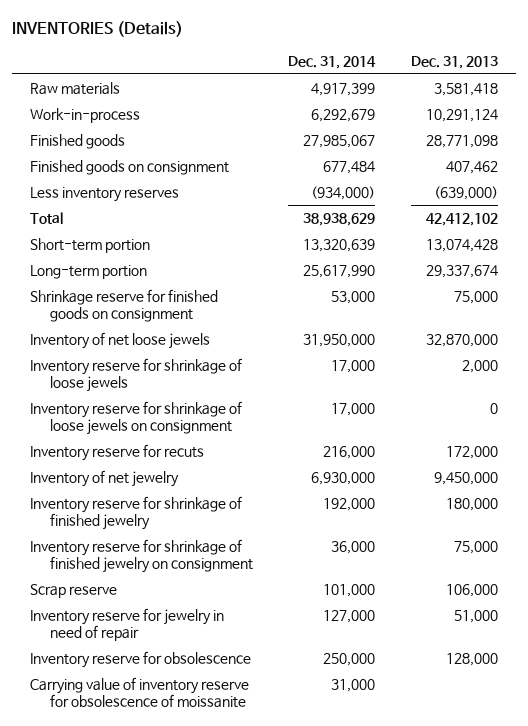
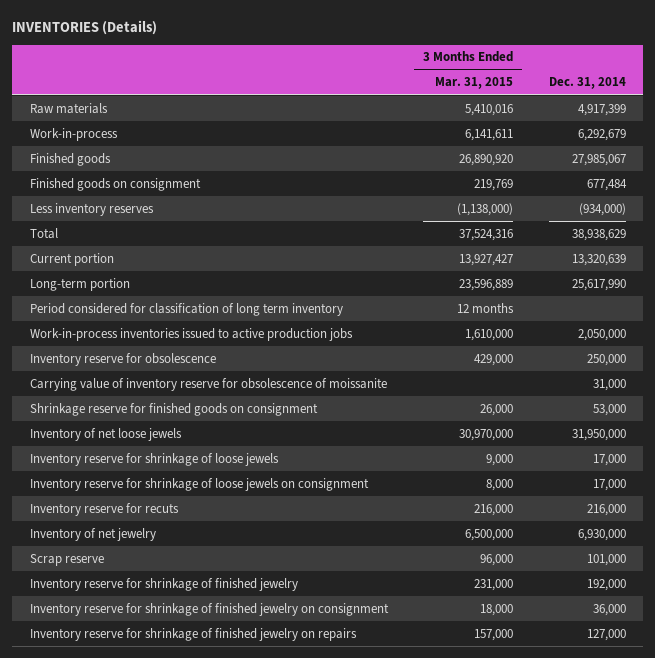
- | Dec. 31, 2014 | Dec. 31, 2013
+ | 3 Months Ended Mar. 31, 2015 | Dec. 31, 2014
- Short-term portion | 13,320,639 | 13,074,428
+ Current portion | 13,927,427 | 13,320,639
+ Period considered for classification of long term inventory | 12 months |
+ Work-in-process inventories issued to active production jobs | 1,610,000 | 2,050,000
moved up: Inventory reserve for obsolescence | 429,000 | 250,000
moved up: Carrying value of inventory reserve for obsolescence of moissanite | | 31,000
moved up: Scrap reserve | 96,000 | 101,000
- Inventory reserve for jewelry in need of repair | 127,000 | 51,000
+ Inventory reserve for shrinkage of finished jewelry on repairs | 157,000 | 127,000

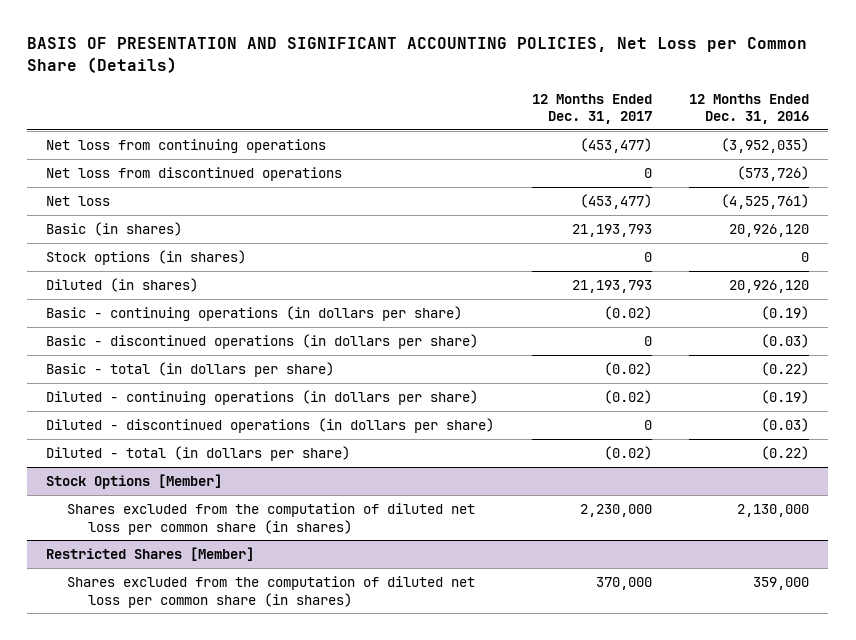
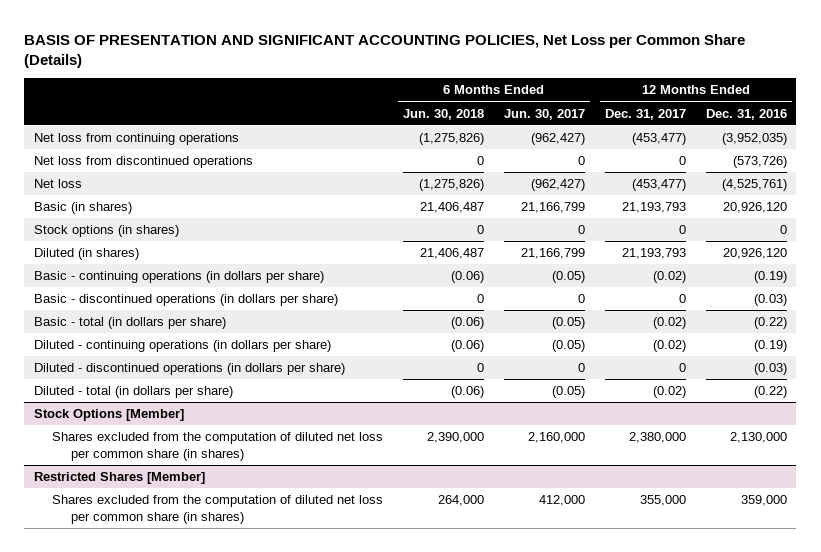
- | 12 Months Ended Dec. 31, 2017 | 12 Months Ended Dec. 31, 2016
+ | 6 Months Ended Jun. 30, 2018 | 6 Months Ended Jun. 30, 2017 | 12 Months Ended Dec. 31, 2017 | 12 Months Ended Dec. 31, 2016
@ Stock Options [Member]
- Shares excluded from the computation of diluted net loss per common share (in shares) | 2,230,000 | 2,130,000
+ Shares excluded from the computation of diluted net loss per common share (in shares) | 2,390,000 | 2,160,000 | 2,380,000 | 2,130,000
@ Restricted Shares [Member]
- Shares excluded from the computation of diluted net loss per common share (in shares) | 370,000 | 359,000
+ Shares excluded from the computation of diluted net loss per common share (in shares) | 264,000 | 412,000 | 355,000 | 359,000

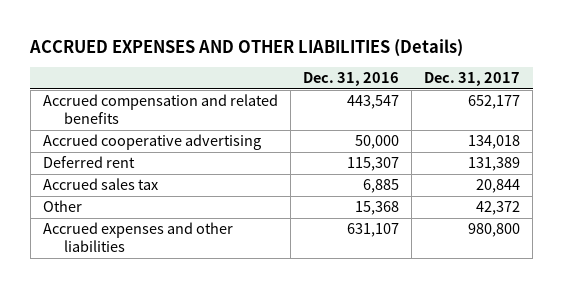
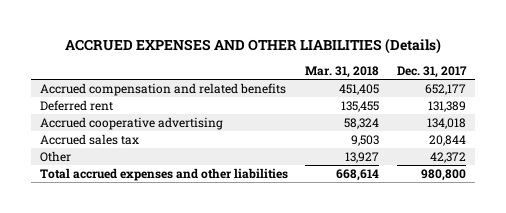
- | Dec. 31, 2016 | Dec. 31, 2017
+ | Mar. 31, 2018 | Dec. 31, 2017
moved down: Accrued cooperative advertising | 58,324 | 134,018
- Accrued expenses and other liabilities | 631,107 | 980,800
+ Total accrued expenses and other liabilities | 668,614 | 980,800

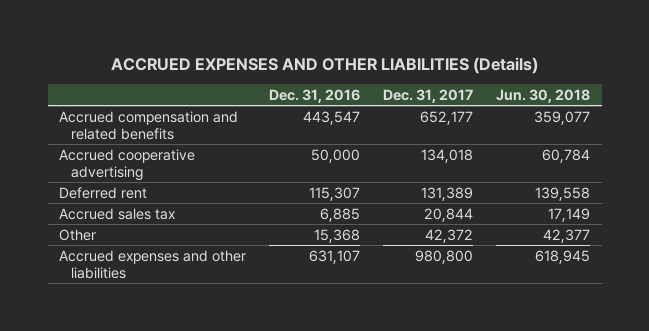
- | Mar. 31, 2018 | Dec. 31, 2017
+ | Dec. 31, 2016 | Dec. 31, 2017 | Jun. 30, 2018
moved down: Deferred rent | 115,307 | 131,389 | 139,558
- Total accrued expenses and other liabilities | 668,614 | 980,800
+ Accrued expenses and other liabilities | 631,107 | 980,800 | 618,945

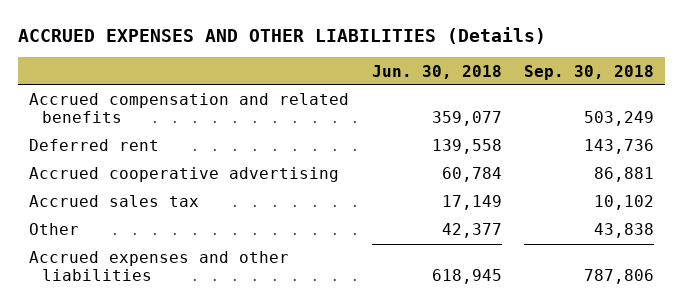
- | Dec. 31, 2016 | Dec. 31, 2017 | Jun. 30, 2018
+ | Jun. 30, 2018 | Sep. 30, 2018
moved down: Accrued cooperative advertising | 60,784 | 86,881

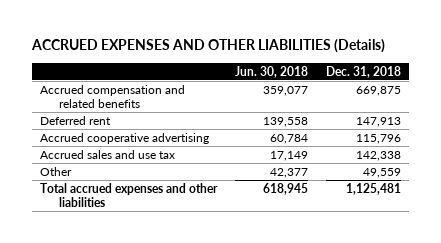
- | Jun. 30, 2018 | Sep. 30, 2018
+ | Jun. 30, 2018 | Dec. 31, 2018
- Accrued sales tax | 17,149 | 10,102
+ Accrued sales and use tax | 17,149 | 142,338
- Accrued expenses and other liabilities | 618,945 | 787,806
+ Total accrued expenses and other liabilities | 618,945 | 1,125,481

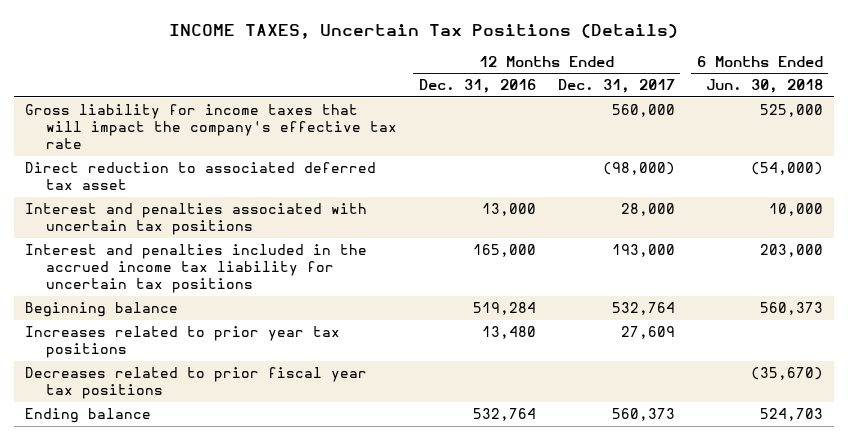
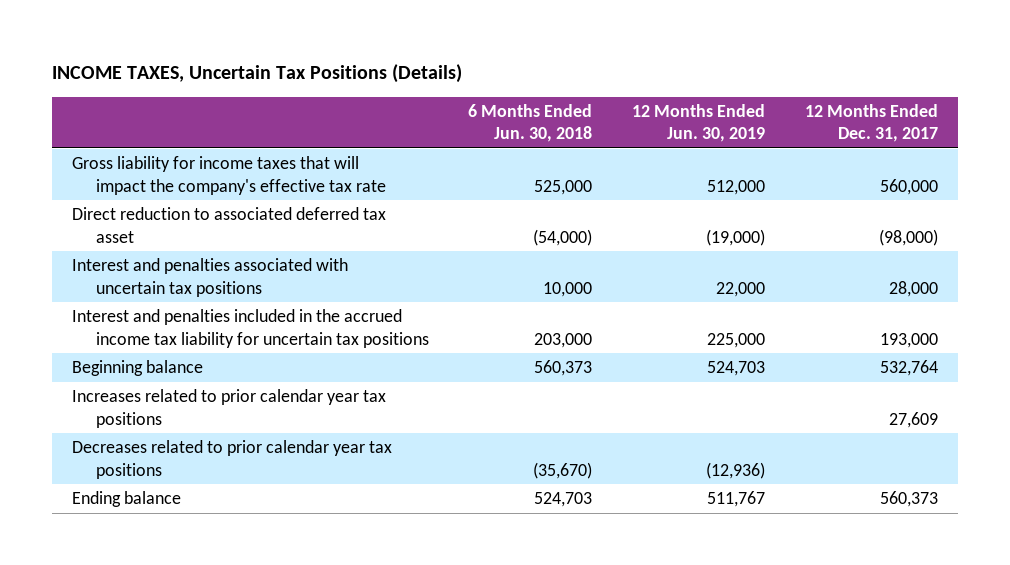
- | 12 Months Ended Dec. 31, 2016 | 12 Months Ended Dec. 31, 2017 | 6 Months Ended Jun. 30, 2018
+ | 6 Months Ended Jun. 30, 2018 | 12 Months Ended Jun. 30, 2019 | 12 Months Ended Dec. 31, 2017
- Increases related to prior year tax positions | 13,480 | 27,609 |
- Decreases related to prior fiscal year tax positions | | | (35,670)
+ Increases related to prior calendar year tax positions | | | 27,609
+ Decreases related to prior calendar year tax positions | (35,670) | (12,936) |

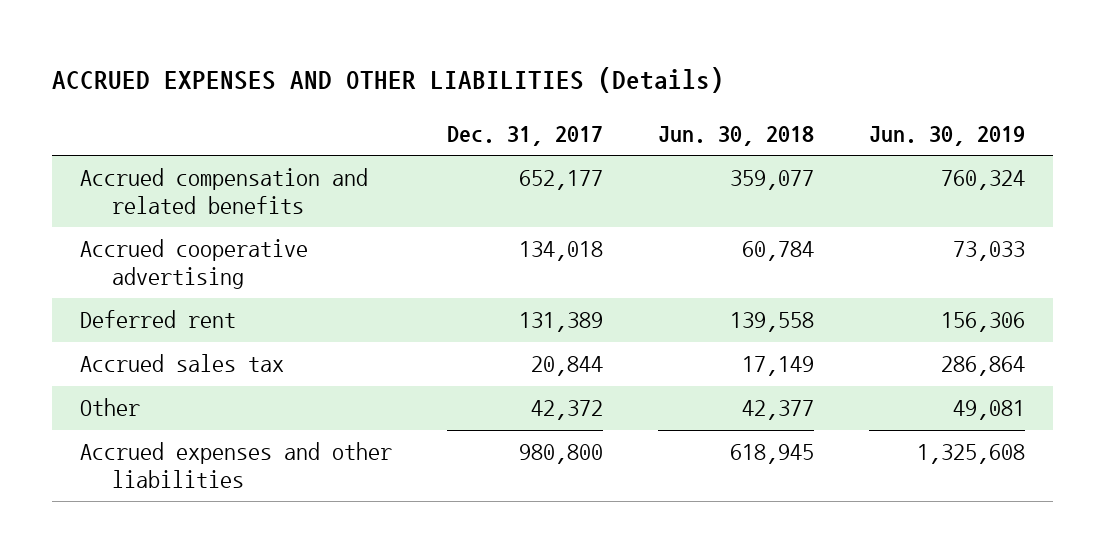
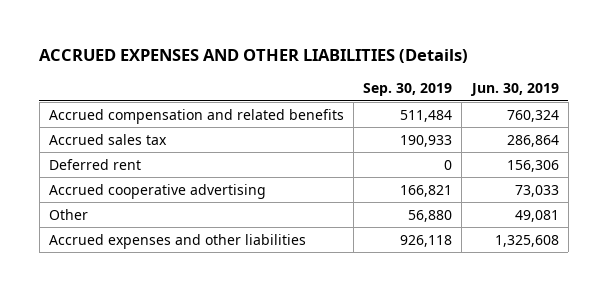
- | Dec. 31, 2017 | Jun. 30, 2018 | Jun. 30, 2019
+ | Sep. 30, 2019 | Jun. 30, 2019
moved down: Deferred rent | 0 | 156,306
moved down: Accrued cooperative advertising | 166,821 | 73,033

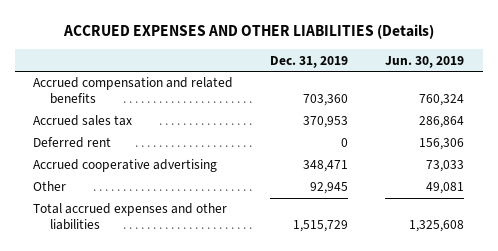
- | Sep. 30, 2019 | Jun. 30, 2019
+ | Dec. 31, 2019 | Jun. 30, 2019
- Accrued expenses and other liabilities | 926,118 | 1,325,608
+ Total accrued expenses and other liabilities | 1,515,729 | 1,325,608

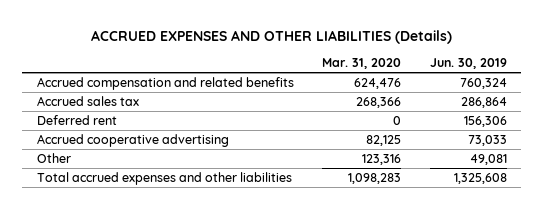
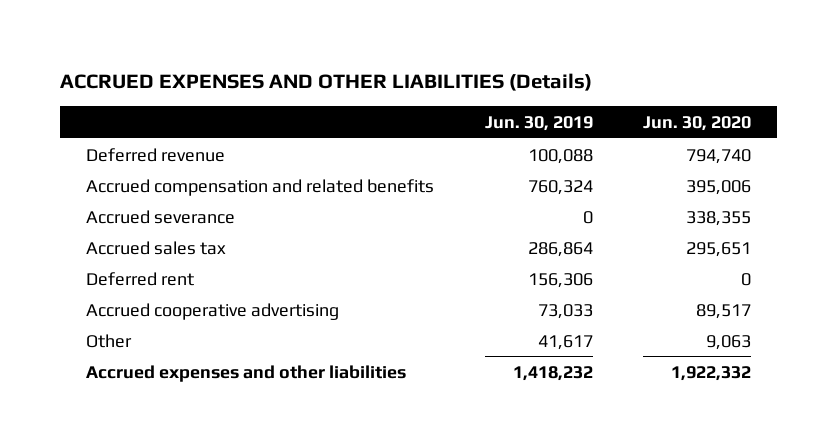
- | Mar. 31, 2020 | Jun. 30, 2019
+ | Jun. 30, 2019 | Jun. 30, 2020
+ Deferred revenue | 100,088 | 794,740
+ Accrued severance | 0 | 338,355
- Other | 123,316 | 49,081
- Total accrued expenses and other liabilities | 1,098,283 | 1,325,608
+ Other | 41,617 | 9,063
+ Accrued expenses and other liabilities | 1,418,232 | 1,922,332

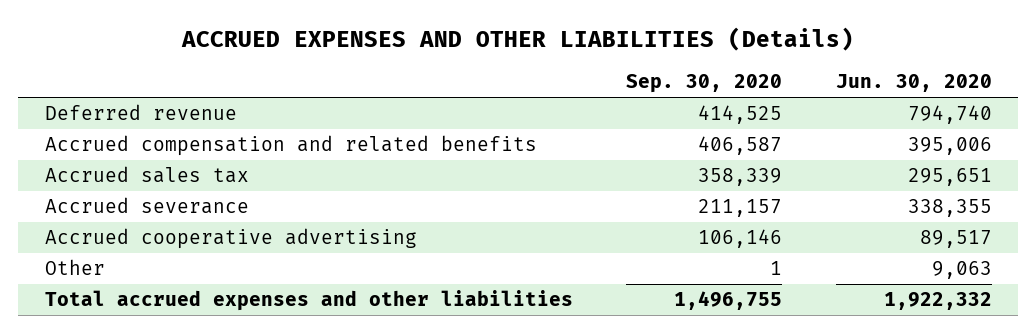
- | Jun. 30, 2019 | Jun. 30, 2020
+ | Sep. 30, 2020 | Jun. 30, 2020
- Deferred rent | 156,306 | 0
moved down: Accrued severance | 211,157 | 338,355
- Accrued expenses and other liabilities | 1,418,232 | 1,922,332
+ Total accrued expenses and other liabilities | 1,496,755 | 1,922,332

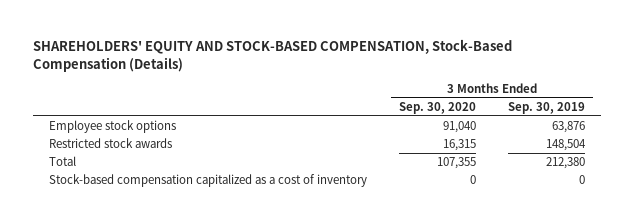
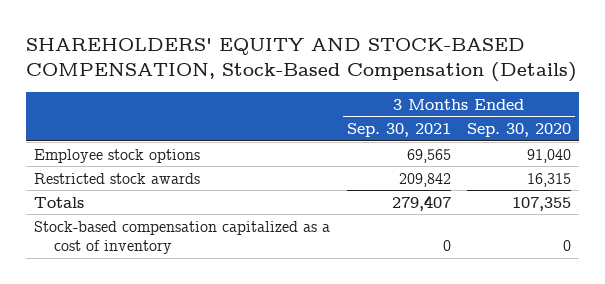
- | 3 Months Ended Sep. 30, 2020 | 3 Months Ended Sep. 30, 2019
+ | 3 Months Ended Sep. 30, 2021 | 3 Months Ended Sep. 30, 2020
- Total | 107,355 | 212,380
+ Totals | 279,407 | 107,355

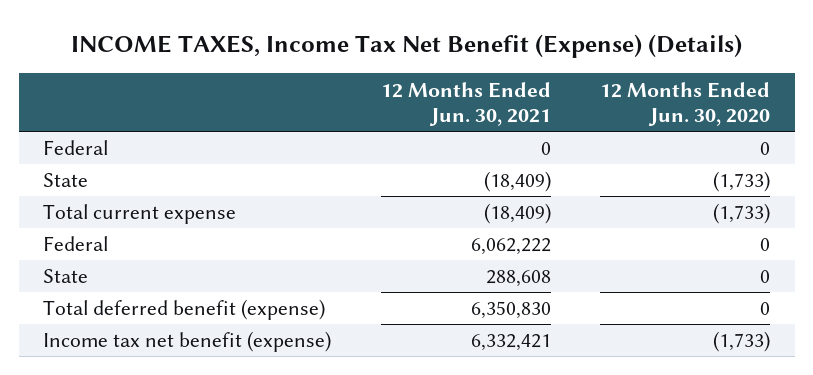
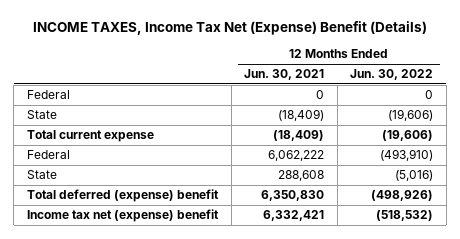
- INCOME TAXES, Income Tax Net Benefit (Expense) (Details)
+ INCOME TAXES, Income Tax Net (Expense) Benefit (Details)
- | 12 Months Ended Jun. 30, 2021 | 12 Months Ended Jun. 30, 2020
+ | 12 Months Ended Jun. 30, 2021 | 12 Months Ended Jun. 30, 2022
- Total deferred benefit (expense) | 6,350,830 | 0
- Income tax net benefit (expense) | 6,332,421 | (1,733)
+ Total deferred (expense) benefit | 6,350,830 | (498,926)
+ Income tax net (expense) benefit | 6,332,421 | (518,532)

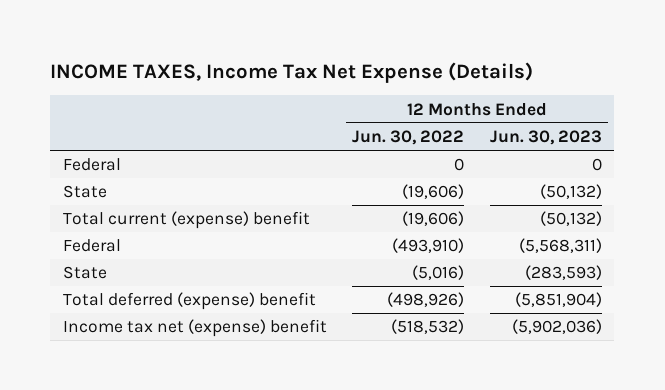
- INCOME TAXES, Income Tax Net (Expense) Benefit (Details)
+ INCOME TAXES, Income Tax Net Expense (Details)
- | 12 Months Ended Jun. 30, 2021 | 12 Months Ended Jun. 30, 2022
+ | 12 Months Ended Jun. 30, 2022 | 12 Months Ended Jun. 30, 2023
- Total current expense | (18,409) | (19,606)
+ Total current (expense) benefit | (19,606) | (50,132)

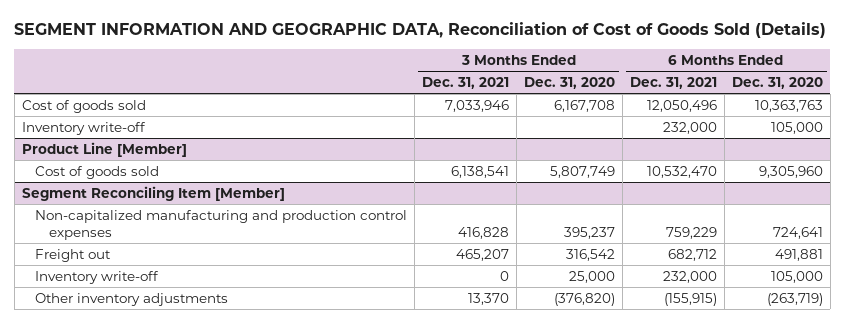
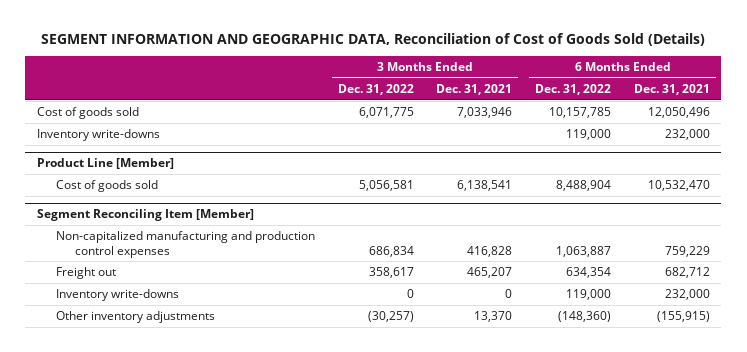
- | 3 Months Ended Dec. 31, 2021 | 3 Months Ended Dec. 31, 2020 | 6 Months Ended Dec. 31, 2021 | 6 Months Ended Dec. 31, 2020
+ | 3 Months Ended Dec. 31, 2022 | 3 Months Ended Dec. 31, 2021 | 6 Months Ended Dec. 31, 2022 | 6 Months Ended Dec. 31, 2021
- Inventory write-off | | | 232,000 | 105,000
+ Inventory write-downs | | | 119,000 | 232,000
@ Segment Reconciling Item [Member]
- Inventory write-off | 0 | 25,000 | 232,000 | 105,000
+ Inventory write-downs | 0 | 0 | 119,000 | 232,000

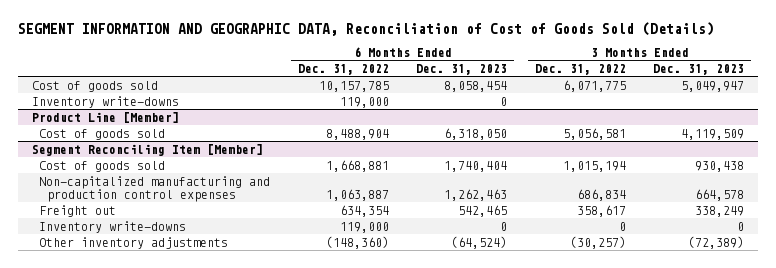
- | 3 Months Ended Dec. 31, 2022 | 3 Months Ended Dec. 31, 2021 | 6 Months Ended Dec. 31, 2022 | 6 Months Ended Dec. 31, 2021
+ | 6 Months Ended Dec. 31, 2022 | 6 Months Ended Dec. 31, 2023 | 3 Months Ended Dec. 31, 2022 | 3 Months Ended Dec. 31, 2023
@ Segment Reconciling Item [Member]
+ Cost of goods sold | 1,668,881 | 1,740,404 | 1,015,194 | 930,438

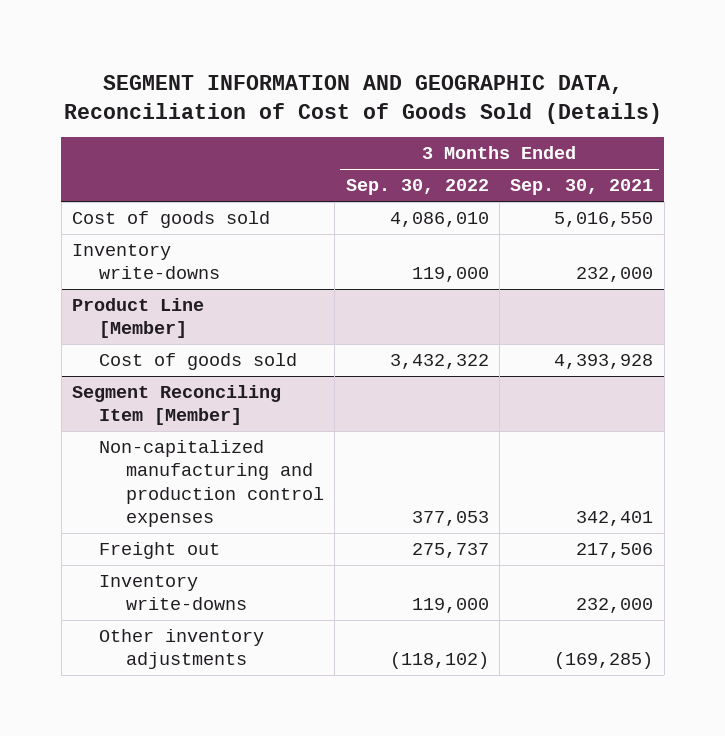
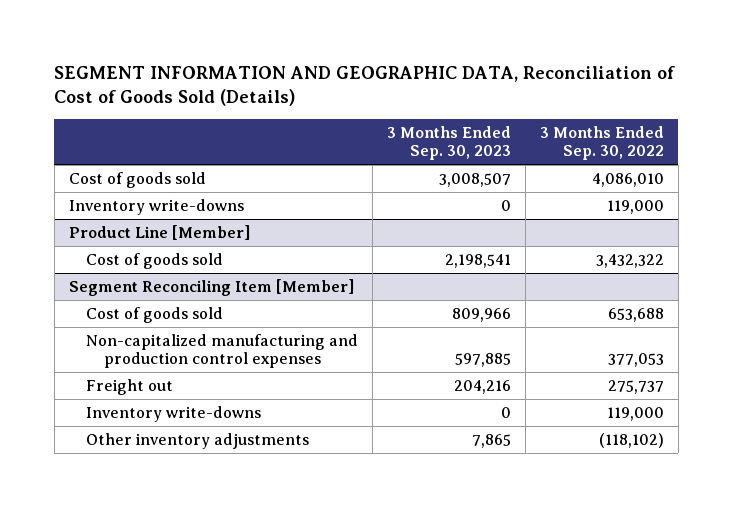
- | 3 Months Ended Sep. 30, 2022 | 3 Months Ended Sep. 30, 2021
+ | 3 Months Ended Sep. 30, 2023 | 3 Months Ended Sep. 30, 2022
@ Segment Reconciling Item [Member]
+ Cost of goods sold | 809,966 | 653,688

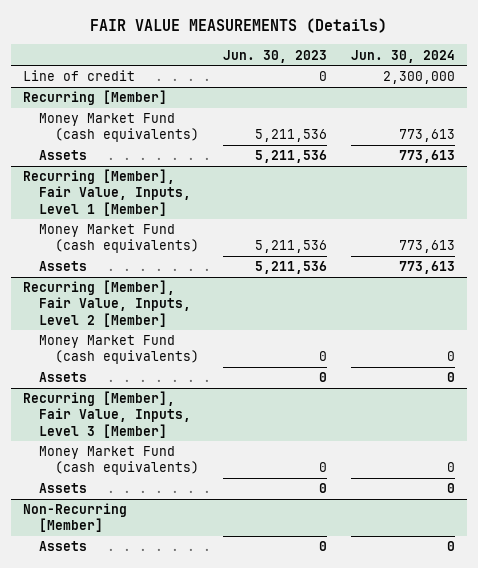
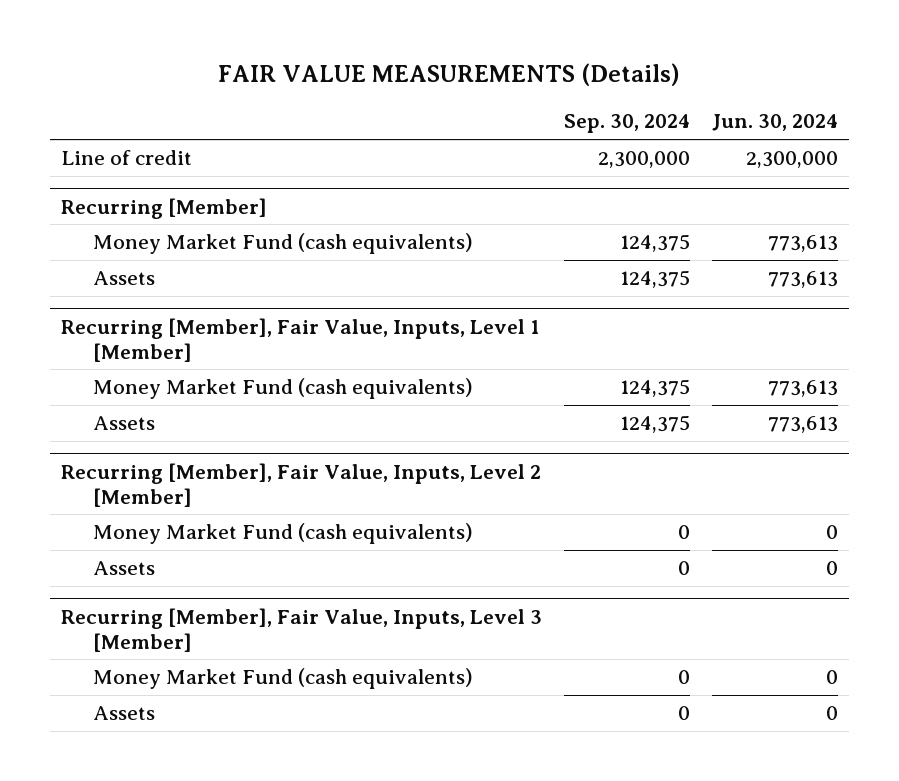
- | Jun. 30, 2023 | Jun. 30, 2024
+ | Sep. 30, 2024 | Jun. 30, 2024
- Non-Recurring [Member]
- Assets | 0 | 0

